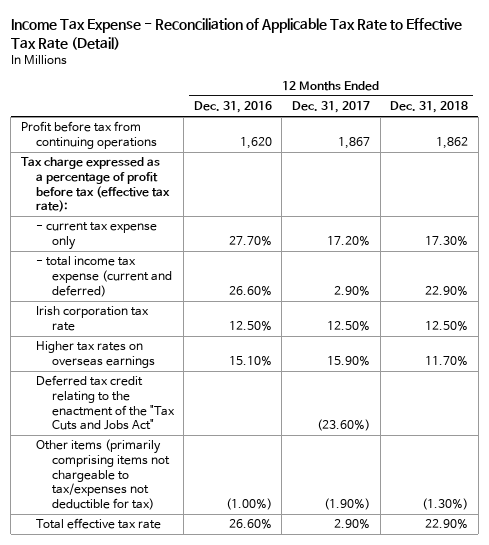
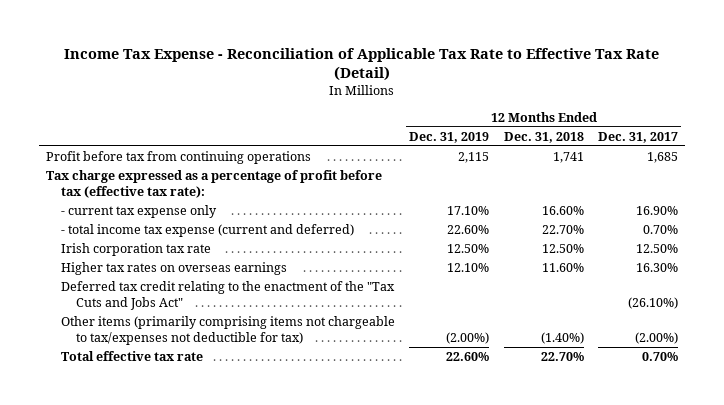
- | 12 Months Ended Dec. 31, 2016 | 12 Months Ended Dec. 31, 2017 | 12 Months Ended Dec. 31, 2018
+ | 12 Months Ended Dec. 31, 2019 | 12 Months Ended Dec. 31, 2018 | 12 Months Ended Dec. 31, 2017
- Profit before tax from continuing operations | 1,620 | 1,867 | 1,862
+ Profit before tax from continuing operations | 2,115 | 1,741 | 1,685
- - current tax expense only | 27.70% | 17.20% | 17.30%
- - total income tax expense (current and deferred) | 26.60% | 2.90% | 22.90%
+ - current tax expense only | 17.10% | 16.60% | 16.90%
+ - total income tax expense (current and deferred) | 22.60% | 22.70% | 0.70%
- Higher tax rates on overseas earnings | 15.10% | 15.90% | 11.70%
- Deferred tax credit relating to the enactment of the "Tax Cuts and Jobs Act" | | (23.60%) |
- Other items (primarily comprising items not chargeable to tax/expenses not deductible for tax) | (1.00%) | (1.90%) | (1.30%)
- Total effective tax rate | 26.60% | 2.90% | 22.90%
+ Higher tax rates on overseas earnings | 12.10% | 11.60% | 16.30%
+ Deferred tax credit relating to the enactment of the "Tax Cuts and Jobs Act" | | | (26.10%)
+ Other items (primarily comprising items not chargeable to tax/expenses not deductible for tax) | (2.00%) | (1.40%) | (2.00%)
+ Total effective tax rate | 22.60% | 22.70% | 0.70%

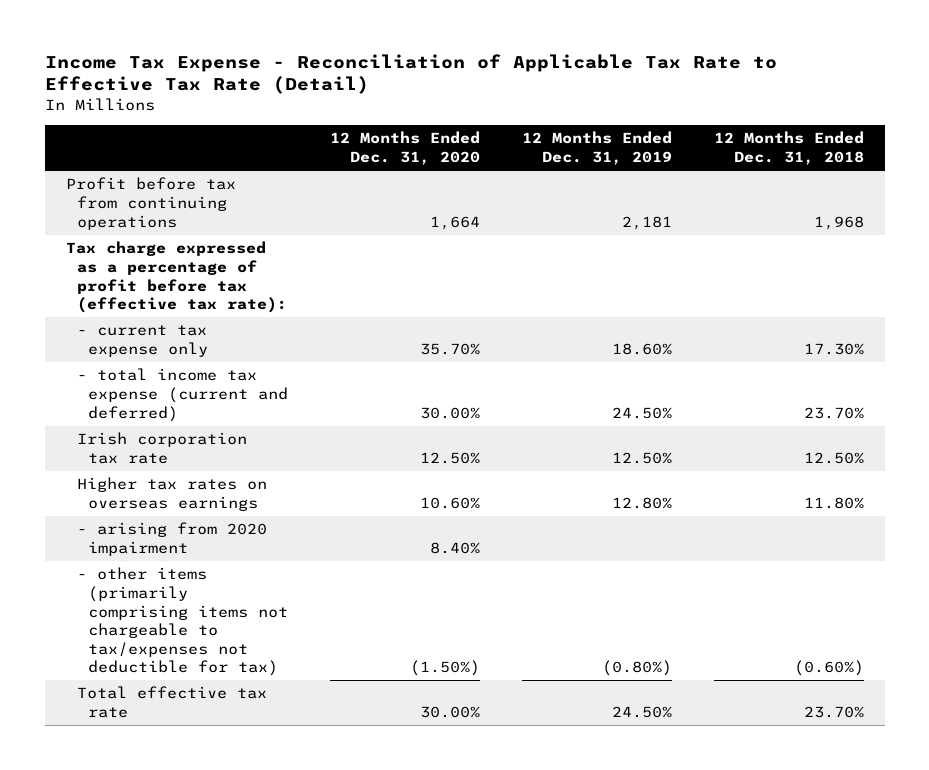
- | 12 Months Ended Dec. 31, 2019 | 12 Months Ended Dec. 31, 2018 | 12 Months Ended Dec. 31, 2017
+ | 12 Months Ended Dec. 31, 2020 | 12 Months Ended Dec. 31, 2019 | 12 Months Ended Dec. 31, 2018
- Profit before tax from continuing operations | 2,115 | 1,741 | 1,685
+ Profit before tax from continuing operations | 1,664 | 2,181 | 1,968
- - current tax expense only | 17.10% | 16.60% | 16.90%
- - total income tax expense (current and deferred) | 22.60% | 22.70% | 0.70%
+ - current tax expense only | 35.70% | 18.60% | 17.30%
+ - total income tax expense (current and deferred) | 30.00% | 24.50% | 23.70%
- Higher tax rates on overseas earnings | 12.10% | 11.60% | 16.30%
- Deferred tax credit relating to the enactment of the "Tax Cuts and Jobs Act" | | | (26.10%)
- Other items (primarily comprising items not chargeable to tax/expenses not deductible for tax) | (2.00%) | (1.40%) | (2.00%)
- Total effective tax rate | 22.60% | 22.70% | 0.70%
+ Higher tax rates on overseas earnings | 10.60% | 12.80% | 11.80%
+ - arising from 2020 impairment | 8.40% | |
+ - other items (primarily comprising items not chargeable to tax/expenses not deductible for tax) | (1.50%) | (0.80%) | (0.60%)
+ Total effective tax rate | 30.00% | 24.50% | 23.70%

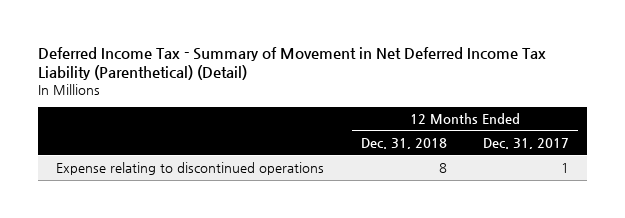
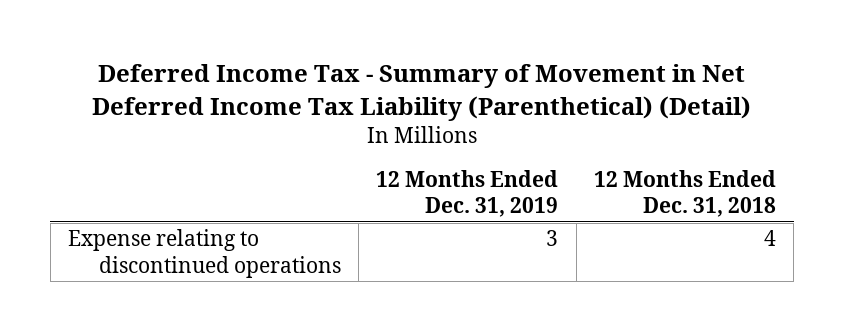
- | 12 Months Ended Dec. 31, 2018 | 12 Months Ended Dec. 31, 2017
+ | 12 Months Ended Dec. 31, 2019 | 12 Months Ended Dec. 31, 2018
- Expense relating to discontinued operations | 8 | 1
+ Expense relating to discontinued operations | 3 | 4

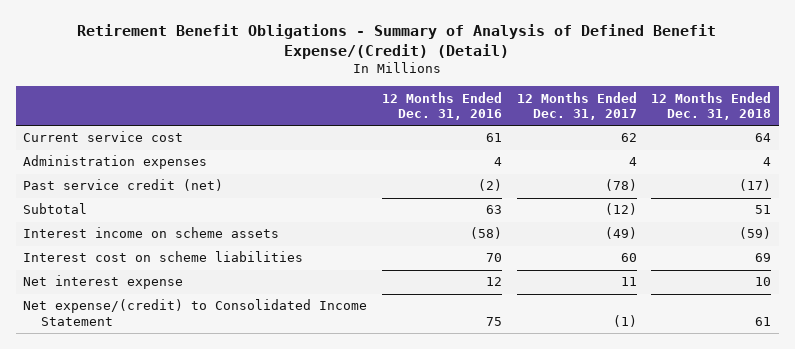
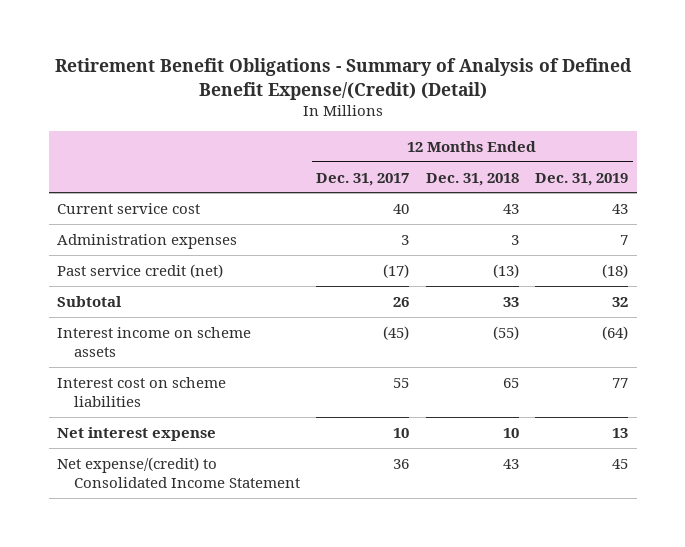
- | 12 Months Ended Dec. 31, 2016 | 12 Months Ended Dec. 31, 2017 | 12 Months Ended Dec. 31, 2018
+ | 12 Months Ended Dec. 31, 2017 | 12 Months Ended Dec. 31, 2018 | 12 Months Ended Dec. 31, 2019
- Current service cost | 61 | 62 | 64
- Administration expenses | 4 | 4 | 4
- Past service credit (net) | (2) | (78) | (17)
- Subtotal | 63 | (12) | 51
- Interest income on scheme assets | (58) | (49) | (59)
- Interest cost on scheme liabilities | 70 | 60 | 69
- Net interest expense | 12 | 11 | 10
- Net expense/(credit) to Consolidated Income Statement | 75 | (1) | 61
+ Current service cost | 40 | 43 | 43
+ Administration expenses | 3 | 3 | 7
+ Past service credit (net) | (17) | (13) | (18)
+ Subtotal | 26 | 33 | 32
+ Interest income on scheme assets | (45) | (55) | (64)
+ Interest cost on scheme liabilities | 55 | 65 | 77
+ Net interest expense | 10 | 10 | 13
+ Net expense/(credit) to Consolidated Income Statement | 36 | 43 | 45

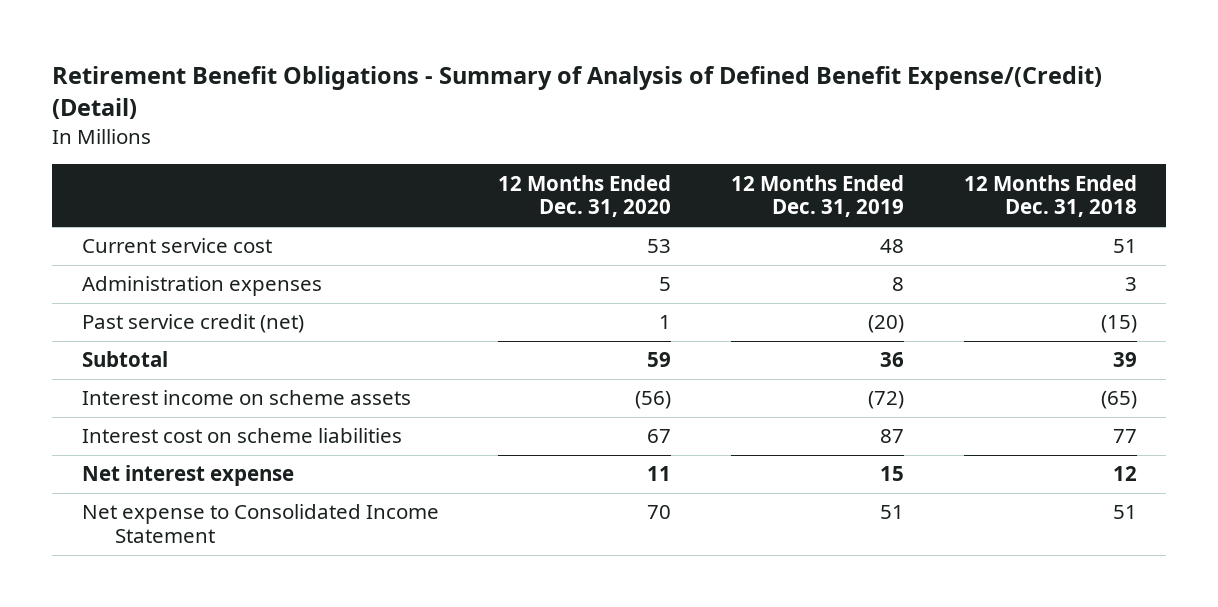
- | 12 Months Ended Dec. 31, 2017 | 12 Months Ended Dec. 31, 2018 | 12 Months Ended Dec. 31, 2019
+ | 12 Months Ended Dec. 31, 2020 | 12 Months Ended Dec. 31, 2019 | 12 Months Ended Dec. 31, 2018
- Current service cost | 40 | 43 | 43
- Administration expenses | 3 | 3 | 7
- Past service credit (net) | (17) | (13) | (18)
- Subtotal | 26 | 33 | 32
- Interest income on scheme assets | (45) | (55) | (64)
- Interest cost on scheme liabilities | 55 | 65 | 77
- Net interest expense | 10 | 10 | 13
- Net expense/(credit) to Consolidated Income Statement | 36 | 43 | 45
+ Current service cost | 53 | 48 | 51
+ Administration expenses | 5 | 8 | 3
+ Past service credit (net) | 1 | (20) | (15)
+ Subtotal | 59 | 36 | 39
+ Interest income on scheme assets | (56) | (72) | (65)
+ Interest cost on scheme liabilities | 67 | 87 | 77
+ Net interest expense | 11 | 15 | 12
+ Net expense to Consolidated Income Statement | 70 | 51 | 51

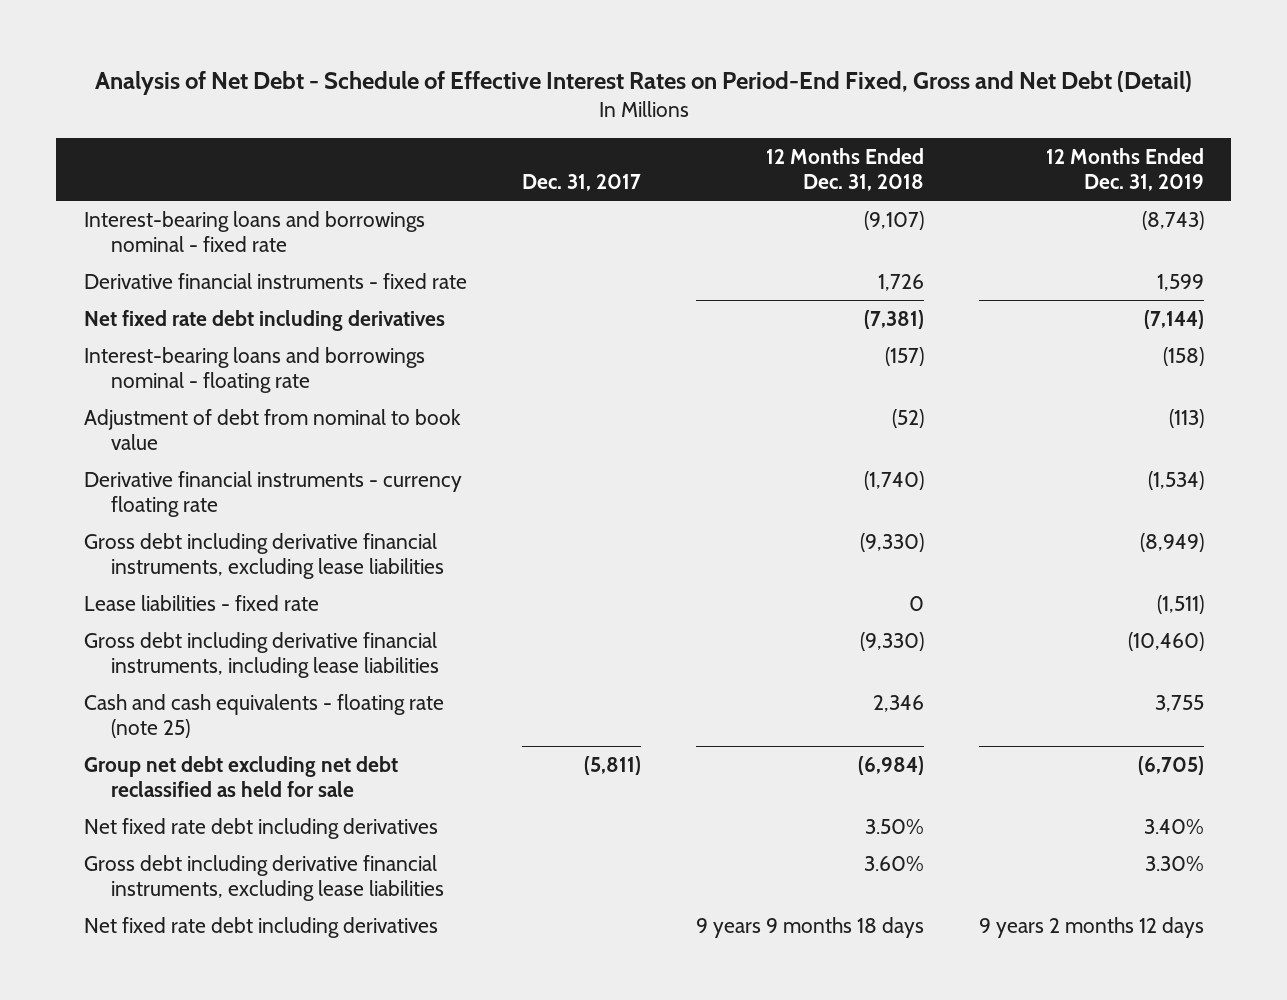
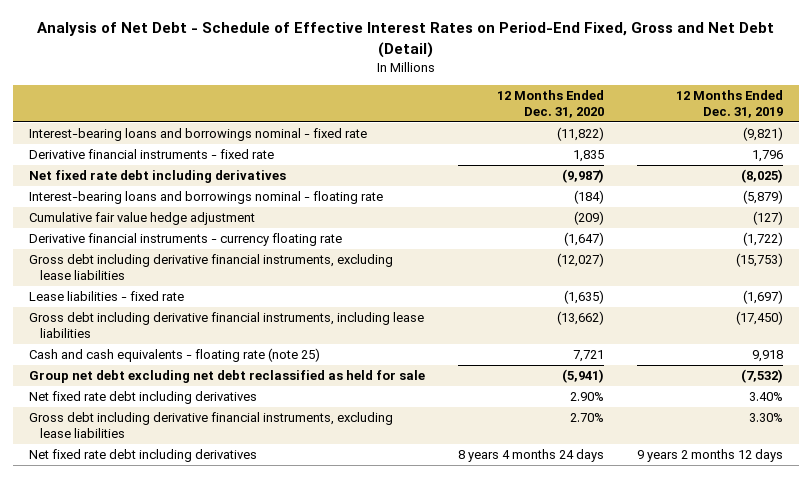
- | Dec. 31, 2017 | 12 Months Ended Dec. 31, 2018 | 12 Months Ended Dec. 31, 2019
+ | 12 Months Ended Dec. 31, 2020 | 12 Months Ended Dec. 31, 2019
- Interest-bearing loans and borrowings nominal - fixed rate | | (9,107) | (8,743)
- Derivative financial instruments - fixed rate | | 1,726 | 1,599
- Net fixed rate debt including derivatives | | (7,381) | (7,144)
- Interest-bearing loans and borrowings nominal - floating rate | | (157) | (158)
- Adjustment of debt from nominal to book value | | (52) | (113)
- Derivative financial instruments - currency floating rate | | (1,740) | (1,534)
- Gross debt including derivative financial instruments, excluding lease liabilities | | (9,330) | (8,949)
- Lease liabilities - fixed rate | | 0 | (1,511)
- Gross debt including derivative financial instruments, including lease liabilities | | (9,330) | (10,460)
- Cash and cash equivalents - floating rate (note 25) | | 2,346 | 3,755
- Group net debt excluding net debt reclassified as held for sale | (5,811) | (6,984) | (6,705)
+ Interest-bearing loans and borrowings nominal - fixed rate | (11,822) | (9,821)
+ Derivative financial instruments - fixed rate | 1,835 | 1,796
+ Net fixed rate debt including derivatives | (9,987) | (8,025)
+ Interest-bearing loans and borrowings nominal - floating rate | (184) | (5,879)
+ Cumulative fair value hedge adjustment | (209) | (127)
+ Derivative financial instruments - currency floating rate | (1,647) | (1,722)
+ Gross debt including derivative financial instruments, excluding lease liabilities | (12,027) | (15,753)
+ Lease liabilities - fixed rate | (1,635) | (1,697)
+ Gross debt including derivative financial instruments, including lease liabilities | (13,662) | (17,450)
+ Cash and cash equivalents - floating rate (note 25) | 7,721 | 9,918
+ Group net debt excluding net debt reclassified as held for sale | (5,941) | (7,532)

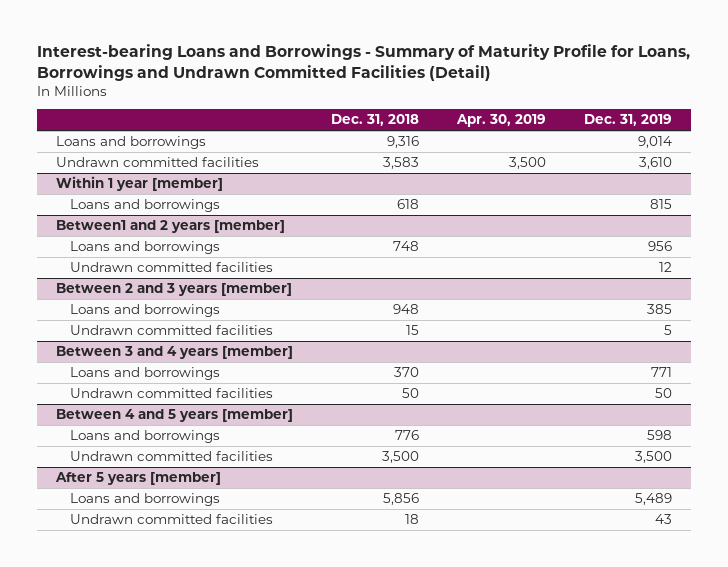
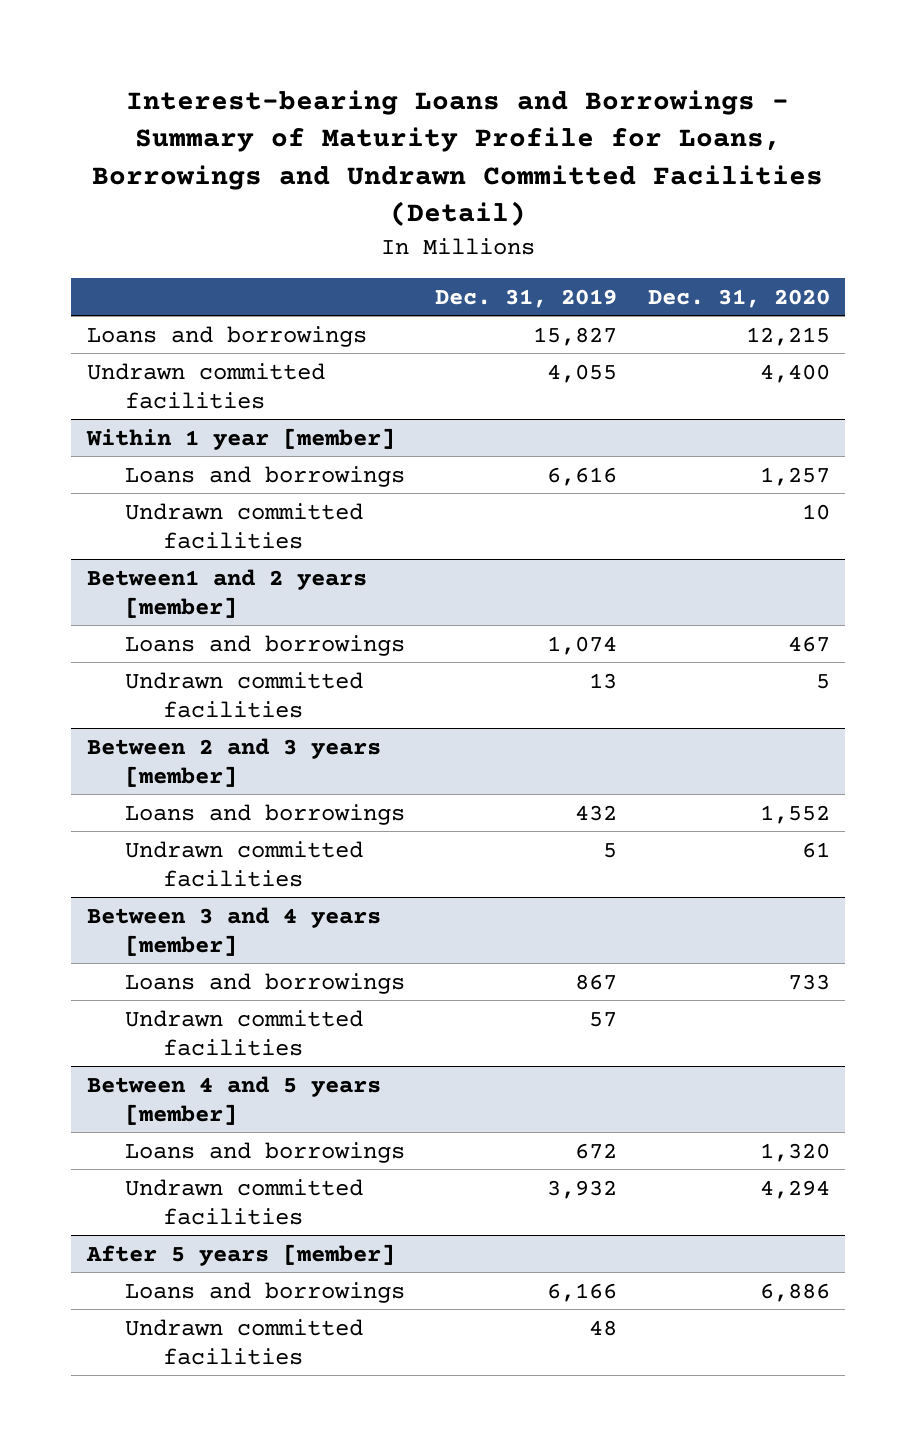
- | Dec. 31, 2018 | Apr. 30, 2019 | Dec. 31, 2019
+ | Dec. 31, 2019 | Dec. 31, 2020
- Loans and borrowings | 9,316 | | 9,014
- Undrawn committed facilities | 3,583 | 3,500 | 3,610
+ Loans and borrowings | 15,827 | 12,215
+ Undrawn committed facilities | 4,055 | 4,400
@ Within 1 year [member]
- Loans and borrowings | 618 | | 815
+ Loans and borrowings | 6,616 | 1,257
+ Undrawn committed facilities | | 10
@ Between1 and 2 years [member]
- Loans and borrowings | 748 | | 956
- Undrawn committed facilities | | | 12
+ Loans and borrowings | 1,074 | 467
+ Undrawn committed facilities | 13 | 5
@ Between 2 and 3 years [member]
- Loans and borrowings | 948 | | 385
+ Loans and borrowings | 432 | 1,552
@ Between 3 and 4 years [member]
- Loans and borrowings | 370 | | 771
- Undrawn committed facilities | 50 | | 50
+ Loans and borrowings | 867 | 733
+ Undrawn committed facilities | 57 |
@ Between 4 and 5 years [member]
- Loans and borrowings | 776 | | 598
- Undrawn committed facilities | 3,500 | | 3,500
+ Loans and borrowings | 672 | 1,320
+ Undrawn committed facilities | 3,932 | 4,294
@ After 5 years [member]
- Loans and borrowings | 5,856 | | 5,489
- Undrawn committed facilities | 18 | | 43
+ Loans and borrowings | 6,166 | 6,886
+ Undrawn committed facilities | 48 |

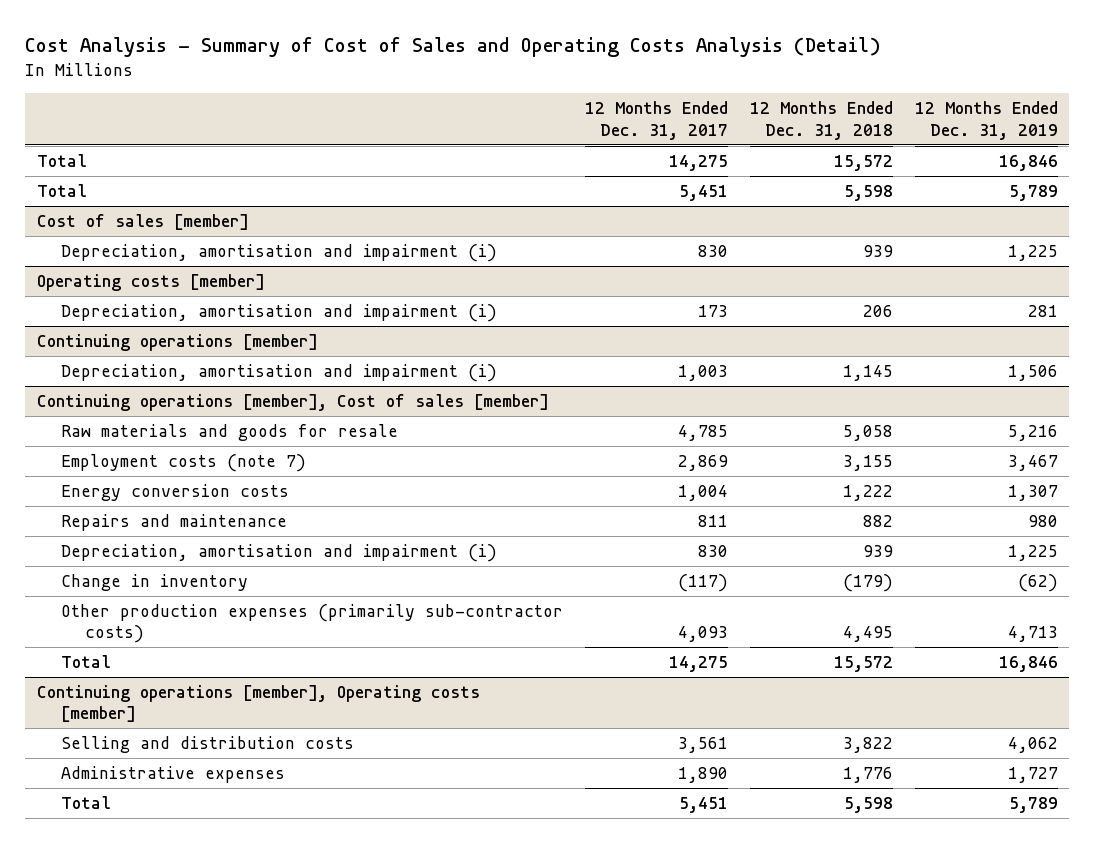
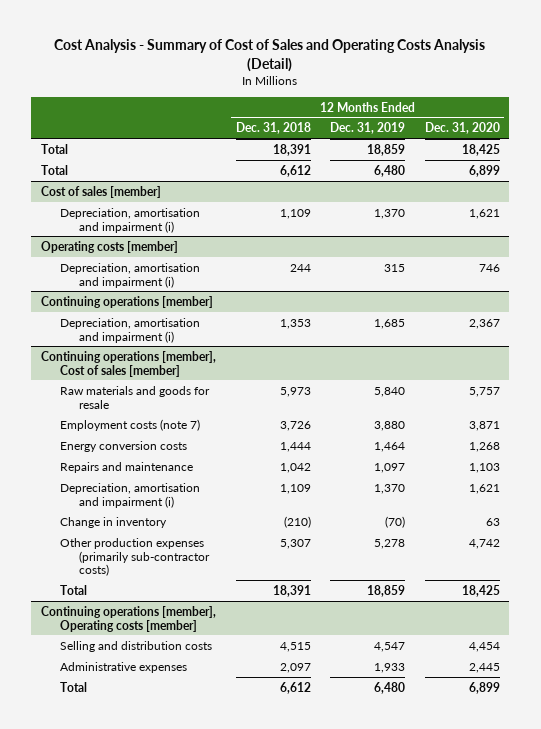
- | 12 Months Ended Dec. 31, 2017 | 12 Months Ended Dec. 31, 2018 | 12 Months Ended Dec. 31, 2019
+ | 12 Months Ended Dec. 31, 2018 | 12 Months Ended Dec. 31, 2019 | 12 Months Ended Dec. 31, 2020
- Total | 14,275 | 15,572 | 16,846
- Total | 5,451 | 5,598 | 5,789
+ Total | 18,391 | 18,859 | 18,425
+ Total | 6,612 | 6,480 | 6,899
@ Cost of sales [member]
- Depreciation, amortisation and impairment (i) | 830 | 939 | 1,225
+ Depreciation, amortisation and impairment (i) | 1,109 | 1,370 | 1,621
@ Operating costs [member]
- Depreciation, amortisation and impairment (i) | 173 | 206 | 281
+ Depreciation, amortisation and impairment (i) | 244 | 315 | 746
@ Continuing operations [member]
- Depreciation, amortisation and impairment (i) | 1,003 | 1,145 | 1,506
+ Depreciation, amortisation and impairment (i) | 1,353 | 1,685 | 2,367
@ Continuing operations [member], Cost of sales [member]
- Raw materials and goods for resale | 4,785 | 5,058 | 5,216
- Employment costs (note 7) | 2,869 | 3,155 | 3,467
- Energy conversion costs | 1,004 | 1,222 | 1,307
- Repairs and maintenance | 811 | 882 | 980
- Depreciation, amortisation and impairment (i) | 830 | 939 | 1,225
- Change in inventory | (117) | (179) | (62)
- Other production expenses (primarily sub-contractor costs) | 4,093 | 4,495 | 4,713
- Total | 14,275 | 15,572 | 16,846
+ Raw materials and goods for resale | 5,973 | 5,840 | 5,757
+ Employment costs (note 7) | 3,726 | 3,880 | 3,871
+ Energy conversion costs | 1,444 | 1,464 | 1,268
+ Repairs and maintenance | 1,042 | 1,097 | 1,103
+ Depreciation, amortisation and impairment (i) | 1,109 | 1,370 | 1,621
+ Change in inventory | (210) | (70) | 63
+ Other production expenses (primarily sub-contractor costs) | 5,307 | 5,278 | 4,742
+ Total | 18,391 | 18,859 | 18,425
@ Continuing operations [member], Operating costs [member]
- Selling and distribution costs | 3,561 | 3,822 | 4,062
- Administrative expenses | 1,890 | 1,776 | 1,727
- Total | 5,451 | 5,598 | 5,789
+ Selling and distribution costs | 4,515 | 4,547 | 4,454
+ Administrative expenses | 2,097 | 1,933 | 2,445
+ Total | 6,612 | 6,480 | 6,899

